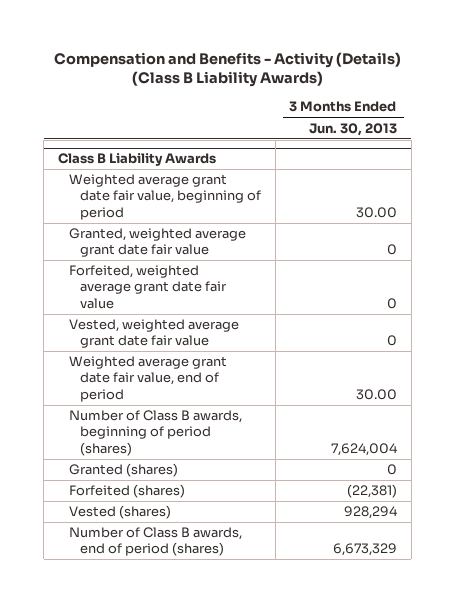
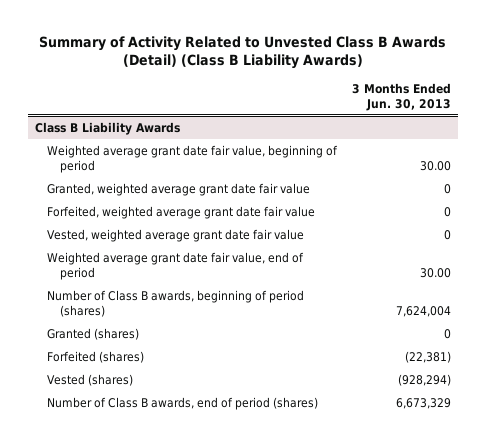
- Compensation and Benefits - Activity (Details) (Class B Liability Awards)
+ Summary of Activity Related to Unvested Class B Awards (Detail) (Class B Liability Awards)
@ Class B Liability Awards
- Vested (shares) | 928,294
+ Vested (shares) | (928,294)

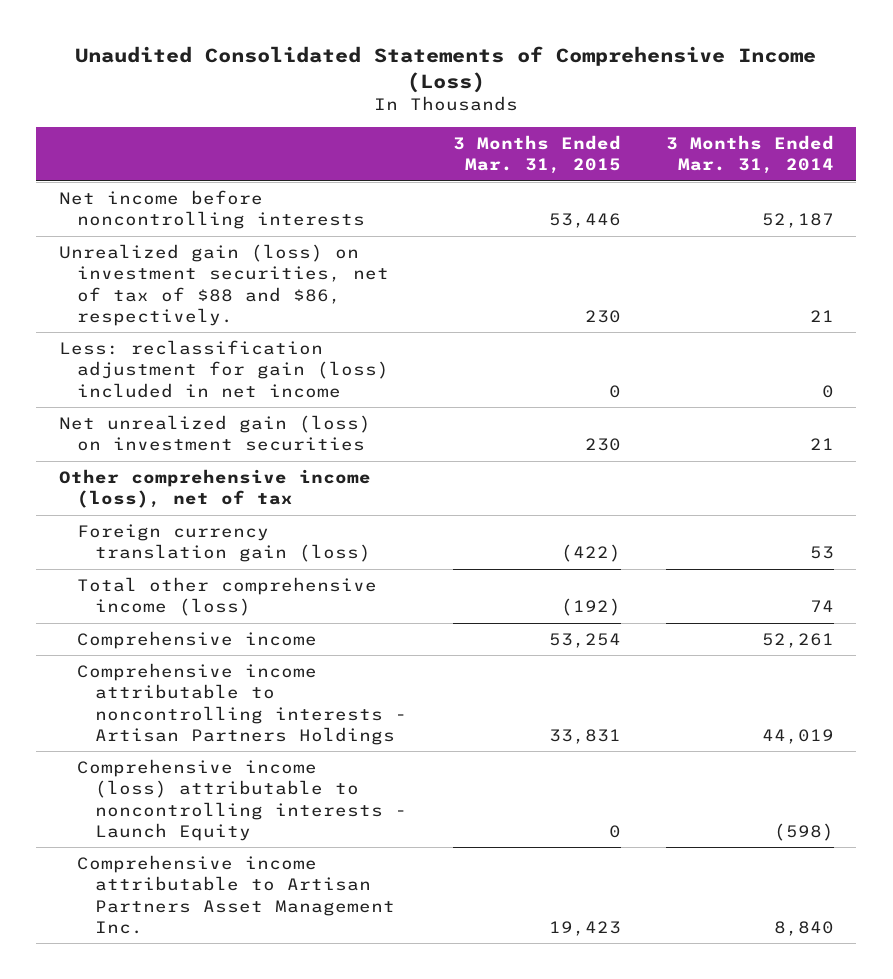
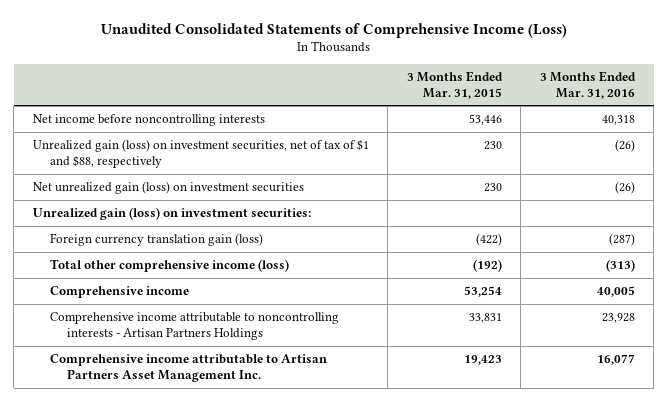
- | 3 Months Ended Mar. 31, 2015 | 3 Months Ended Mar. 31, 2014
+ | 3 Months Ended Mar. 31, 2015 | 3 Months Ended Mar. 31, 2016
- Unrealized gain (loss) on investment securities, net of tax of $88 and $86, respectively. | 230 | 21
- Less: reclassification adjustment for gain (loss) included in net income | 0 | 0
+ Unrealized gain (loss) on investment securities, net of tax of $1 and $88, respectively | 230 | (26)
- Other comprehensive income (loss), net of tax
+ Unrealized gain (loss) on investment securities:
- Comprehensive income (loss) attributable to noncontrolling interests - Launch Equity | 0 | (598)

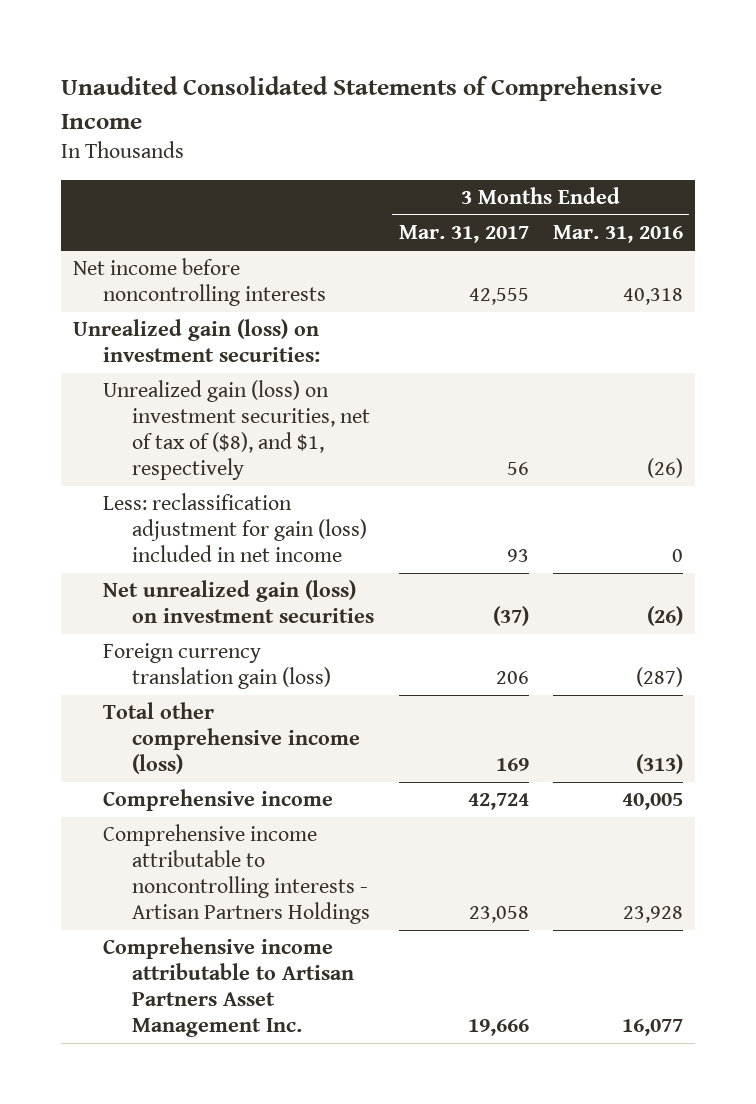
- Unaudited Consolidated Statements of Comprehensive Income (Loss)
+ Unaudited Consolidated Statements of Comprehensive Income
- | 3 Months Ended Mar. 31, 2015 | 3 Months Ended Mar. 31, 2016
+ | 3 Months Ended Mar. 31, 2017 | 3 Months Ended Mar. 31, 2016
- Unrealized gain (loss) on investment securities, net of tax of $1 and $88, respectively | 230 | (26)
+ Unrealized gain (loss) on investment securities, net of tax of ($8), and $1, respectively | 56 | (26)
+ Less: reclassification adjustment for gain (loss) included in net income | 93 | 0
moved down: Net unrealized gain (loss) on investment securities | (37) | (26)

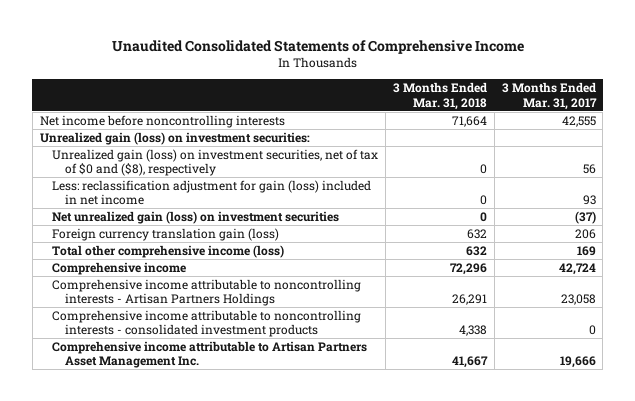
- | 3 Months Ended Mar. 31, 2017 | 3 Months Ended Mar. 31, 2016
+ | 3 Months Ended Mar. 31, 2018 | 3 Months Ended Mar. 31, 2017
- Unrealized gain (loss) on investment securities, net of tax of ($8), and $1, respectively | 56 | (26)
+ Unrealized gain (loss) on investment securities, net of tax of $0 and ($8), respectively | 0 | 56
+ Comprehensive income attributable to noncontrolling interests - consolidated investment products | 4,338 | 0

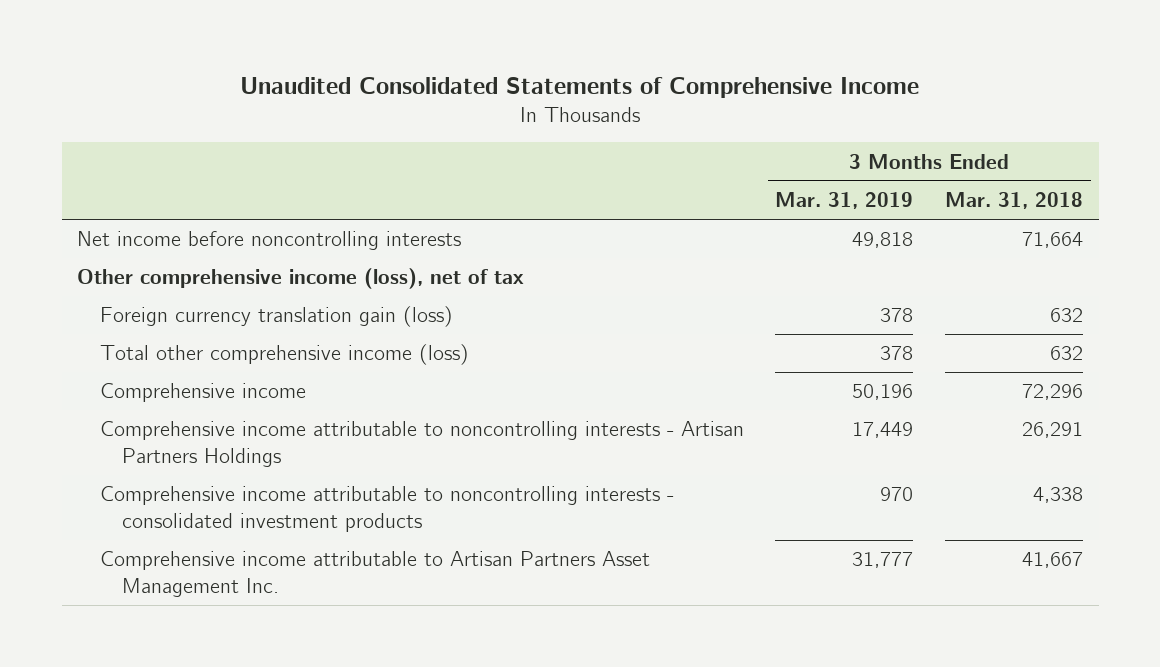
- | 3 Months Ended Mar. 31, 2018 | 3 Months Ended Mar. 31, 2017
+ | 3 Months Ended Mar. 31, 2019 | 3 Months Ended Mar. 31, 2018
- Unrealized gain (loss) on investment securities:
- Unrealized gain (loss) on investment securities, net of tax of $0 and ($8), respectively | 0 | 56
- Less: reclassification adjustment for gain (loss) included in net income | 0 | 93
- Net unrealized gain (loss) on investment securities | 0 | (37)
+ Other comprehensive income (loss), net of tax

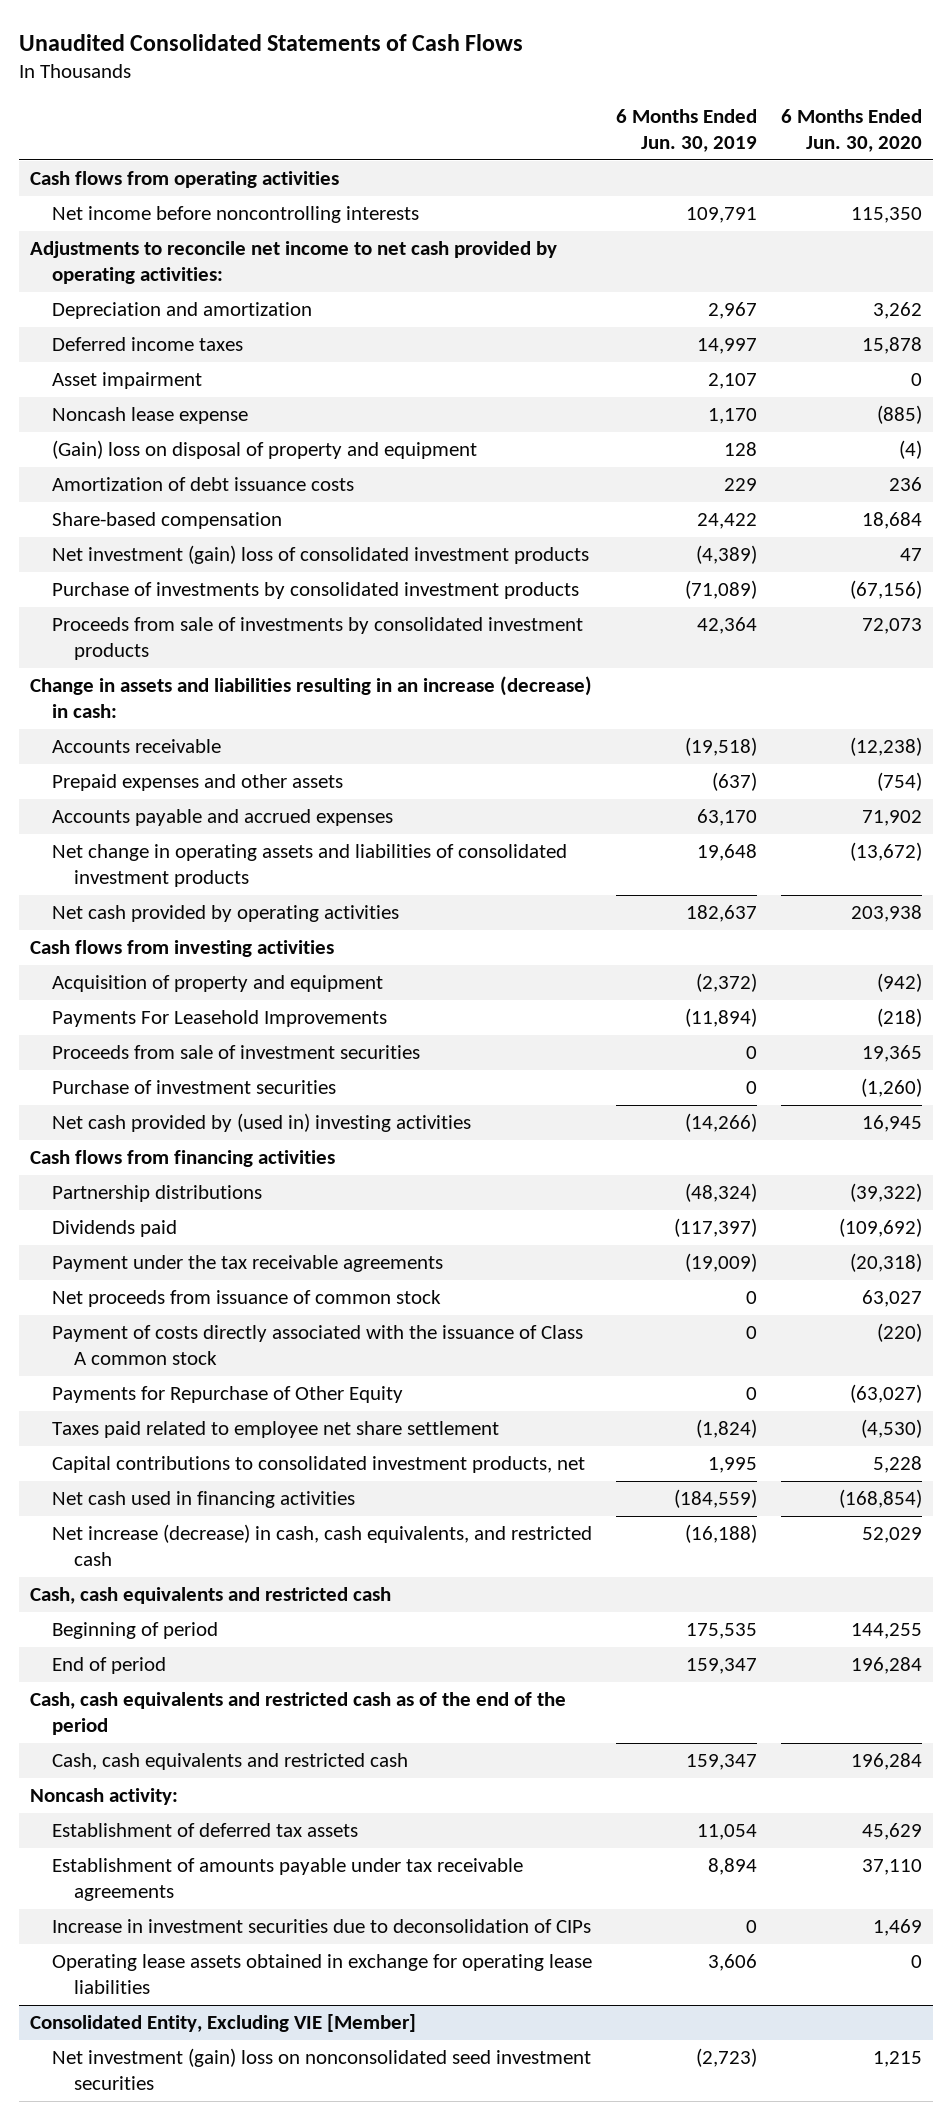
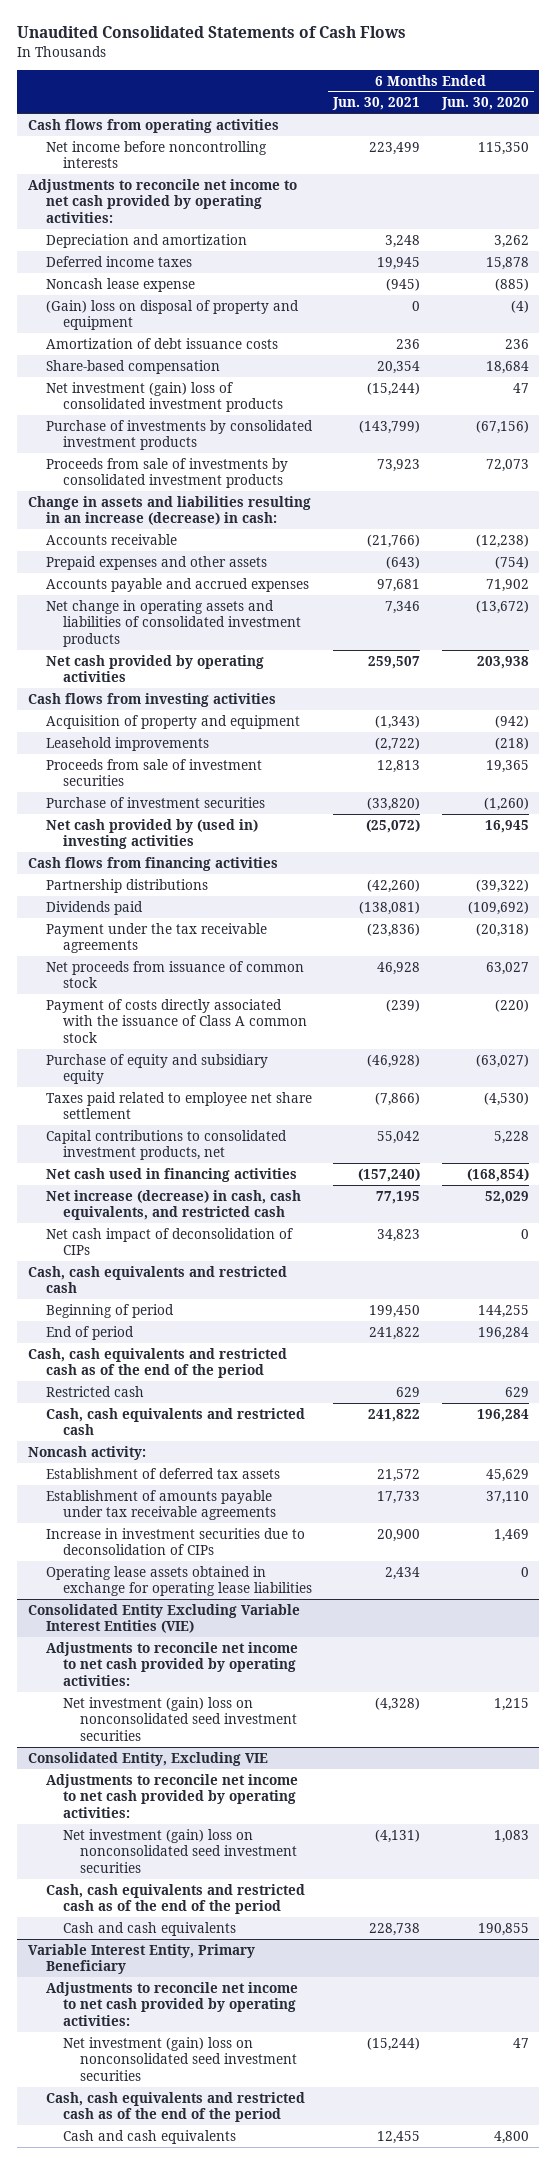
- | 6 Months Ended Jun. 30, 2019 | 6 Months Ended Jun. 30, 2020
+ | 6 Months Ended Jun. 30, 2021 | 6 Months Ended Jun. 30, 2020
- Asset impairment | 2,107 | 0
- Payments For Leasehold Improvements | (11,894) | (218)
+ Leasehold improvements | (2,722) | (218)
- Payments for Repurchase of Other Equity | 0 | (63,027)
+ Purchase of equity and subsidiary equity | (46,928) | (63,027)
+ Net cash impact of deconsolidation of CIPs | 34,823 | 0
+ Restricted cash | 629 | 629
- Consolidated Entity, Excluding VIE [Member]
+ Consolidated Entity Excluding Variable Interest Entities (VIE)
+ Adjustments to reconcile net income to net cash provided by operating activities:
+ Consolidated Entity, Excluding VIE
+ Adjustments to reconcile net income to net cash provided by operating activities:
+ Net investment (gain) loss on nonconsolidated seed investment securities | (4,131) | 1,083
+ Cash, cash equivalents and restricted cash as of the end of the period
+ Cash and cash equivalents | 228,738 | 190,855
+ Variable Interest Entity, Primary Beneficiary
+ Adjustments to reconcile net income to net cash provided by operating activities:
+ Net investment (gain) loss on nonconsolidated seed investment securities | (15,244) | 47
+ Cash, cash equivalents and restricted cash as of the end of the period
+ Cash and cash equivalents | 12,455 | 4,800

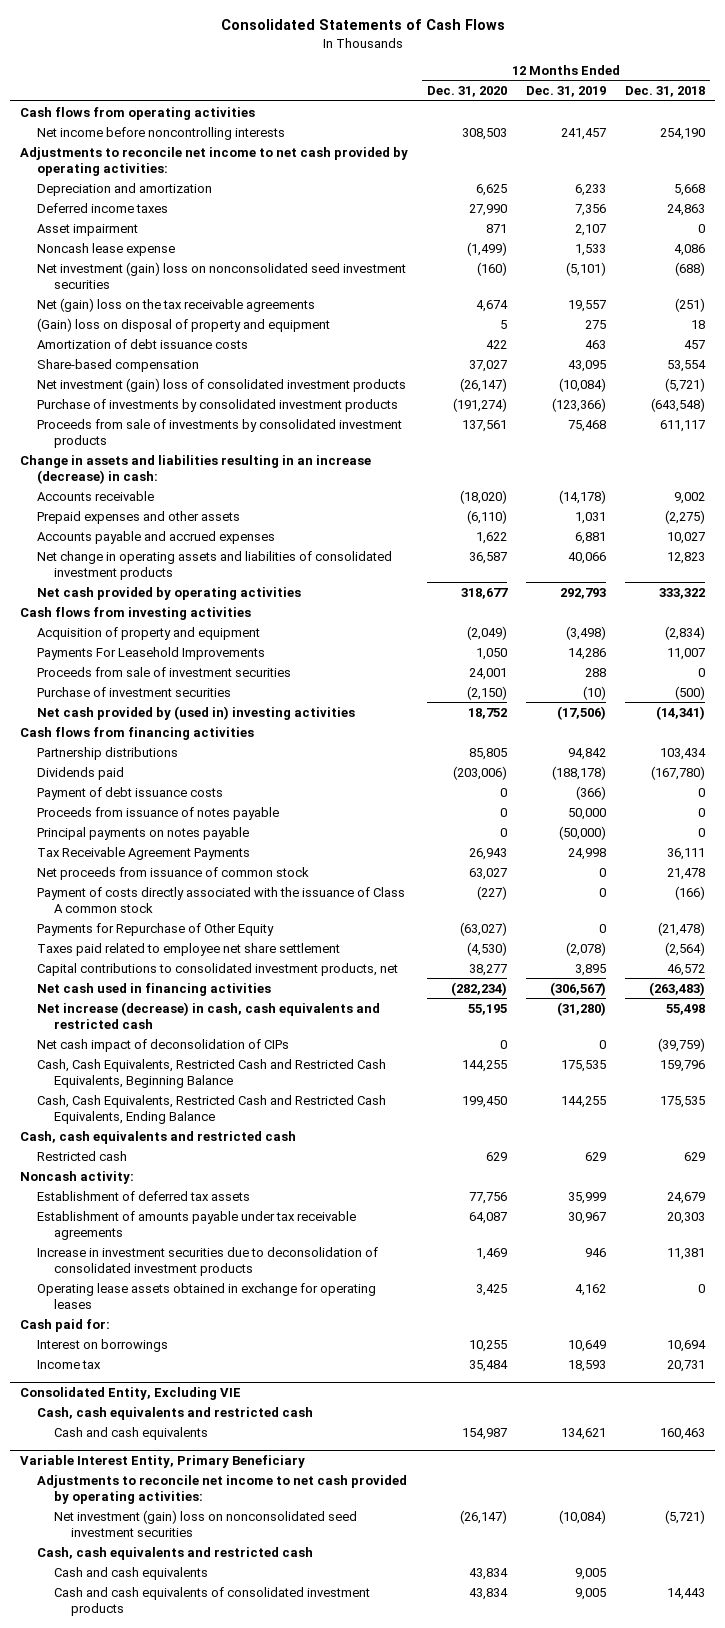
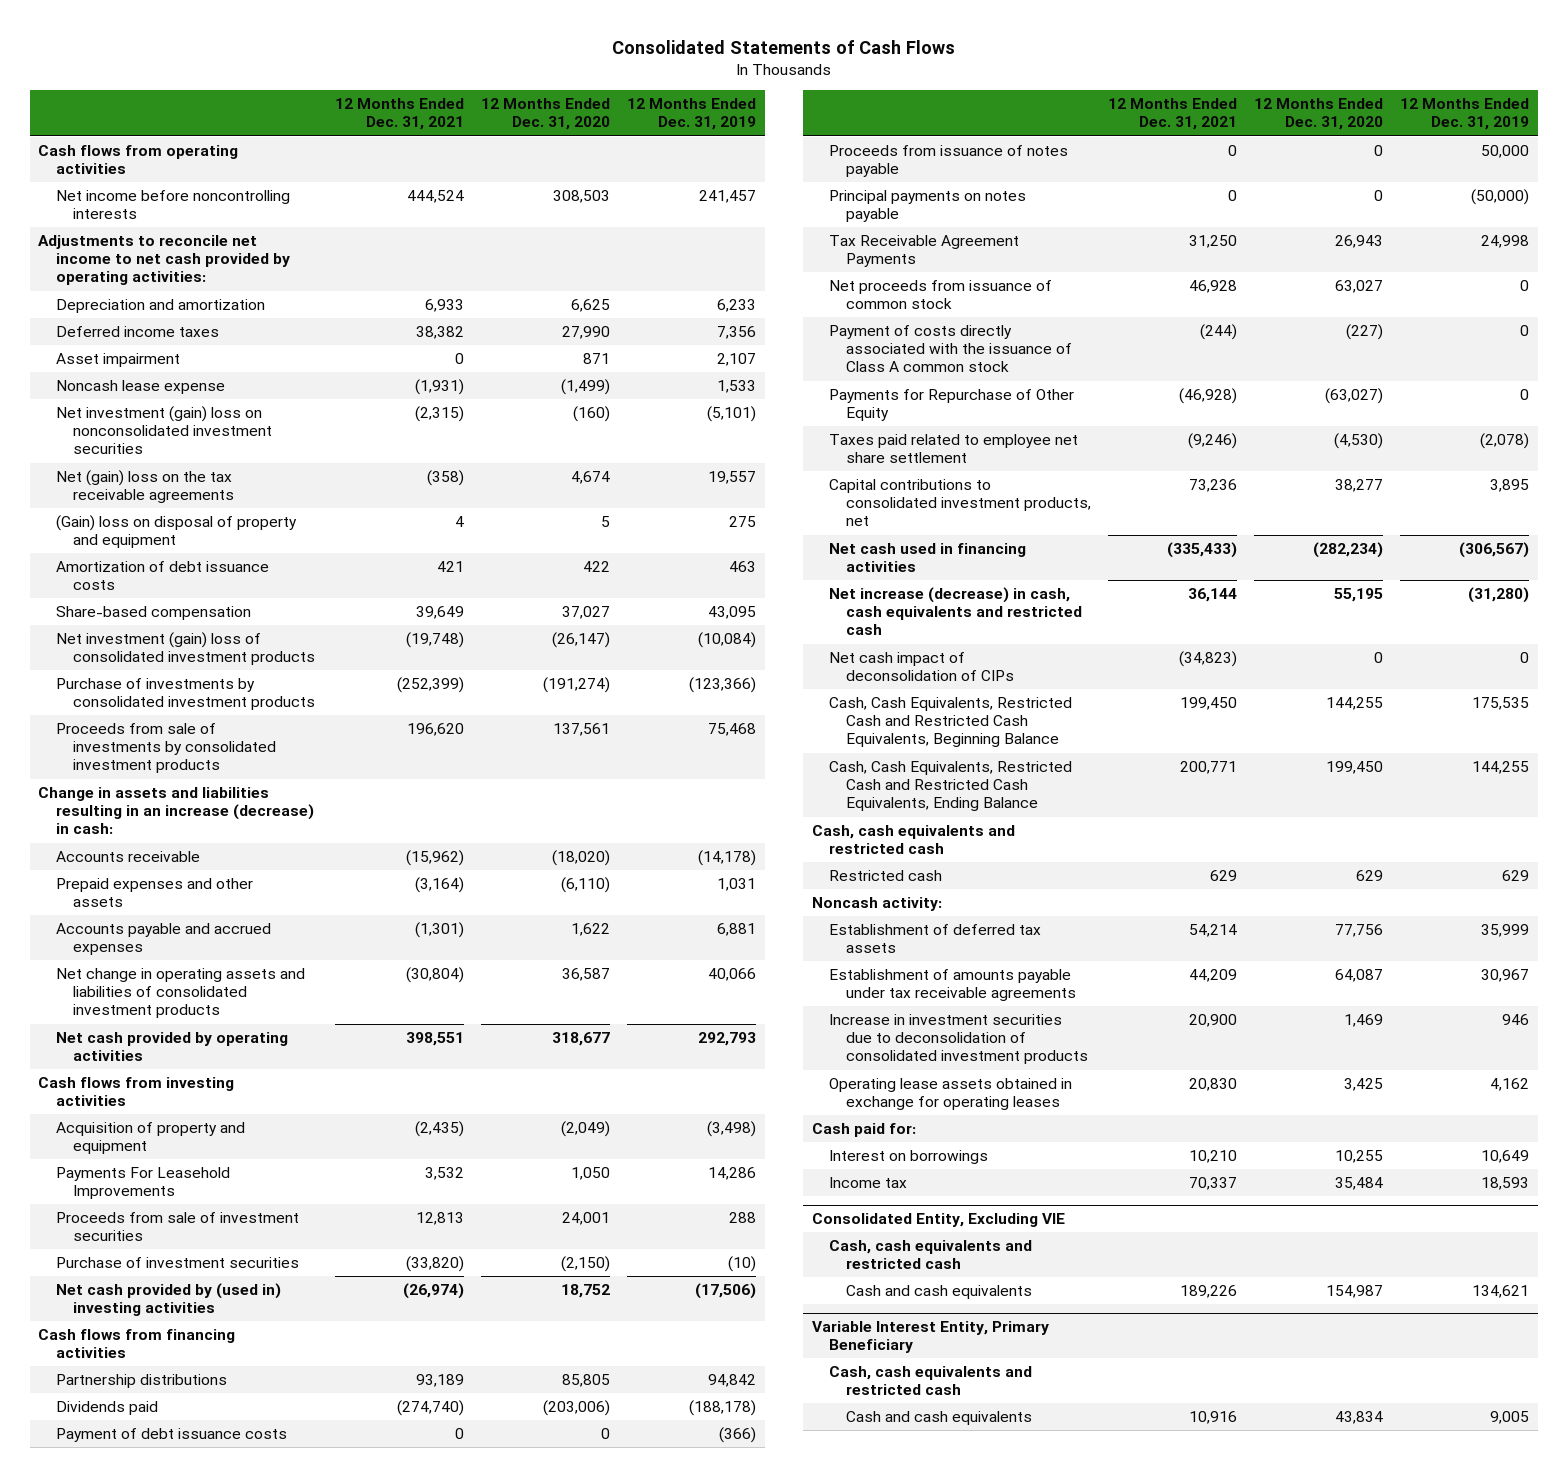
- | 12 Months Ended Dec. 31, 2020 | 12 Months Ended Dec. 31, 2019 | 12 Months Ended Dec. 31, 2018
+ | 12 Months Ended Dec. 31, 2021 | 12 Months Ended Dec. 31, 2020 | 12 Months Ended Dec. 31, 2019
- Net investment (gain) loss on nonconsolidated seed investment securities | (160) | (5,101) | (688)
+ Net investment (gain) loss on nonconsolidated investment securities | (2,315) | (160) | (5,101)
@ Variable Interest Entity, Primary Beneficiary
- Adjustments to reconcile net income to net cash provided by operating activities:
- Net investment (gain) loss on nonconsolidated seed investment securities | (26,147) | (10,084) | (5,721)
- Cash and cash equivalents of consolidated investment products | 43,834 | 9,005 | 14,443

